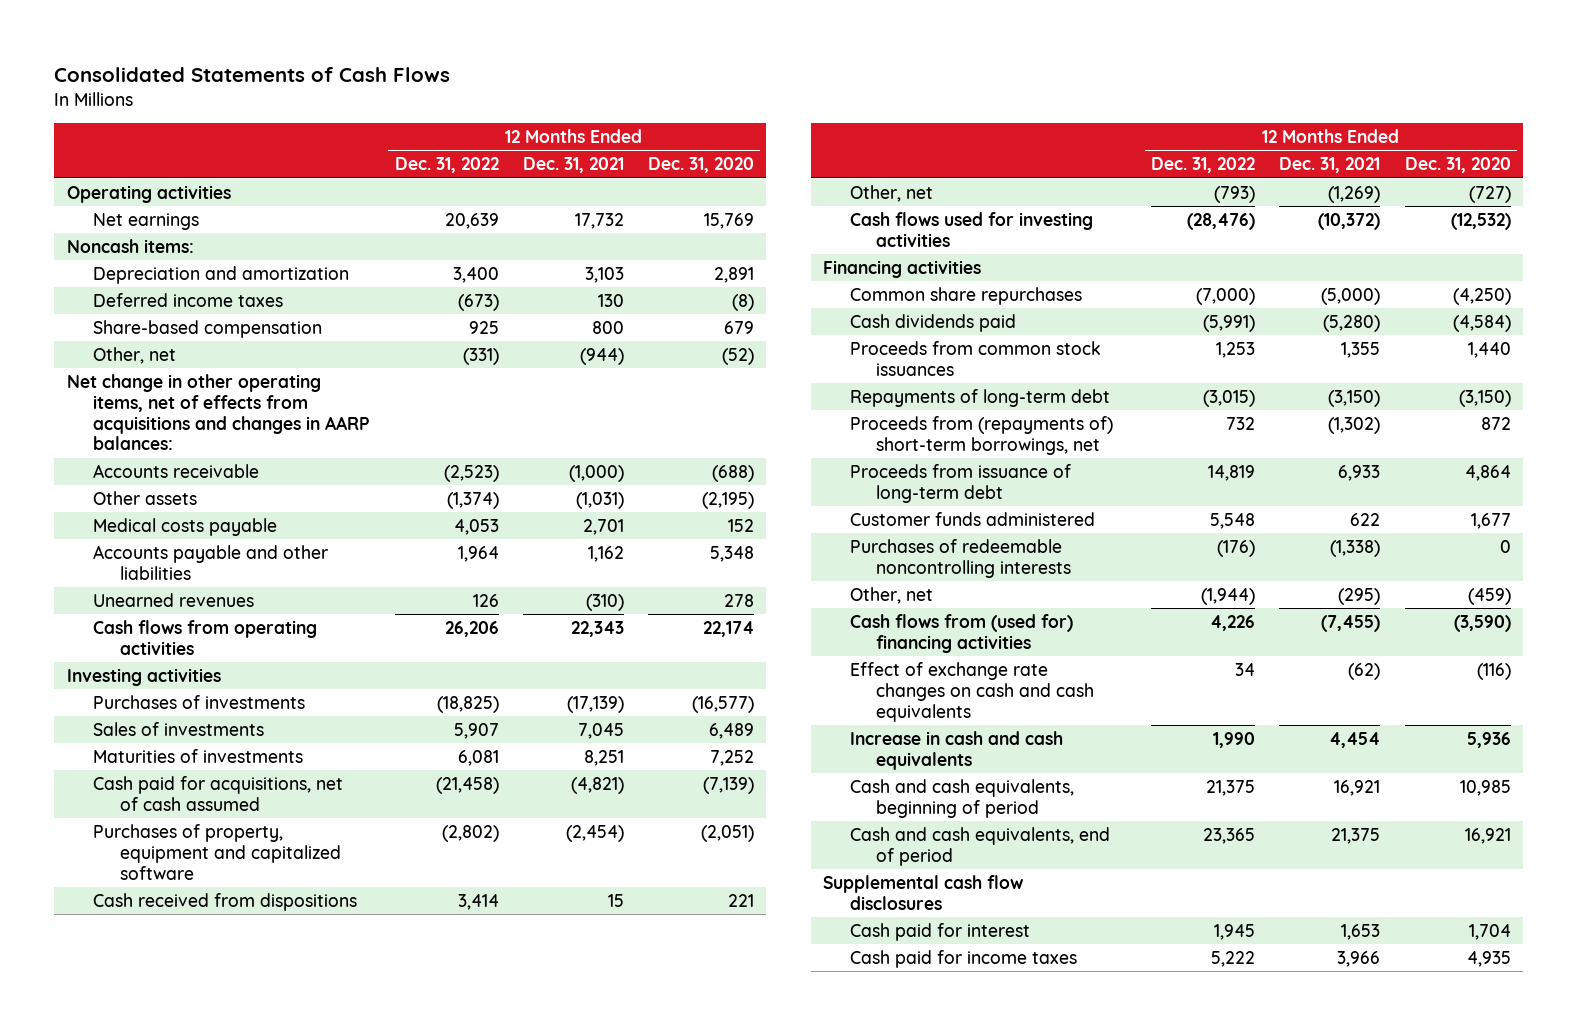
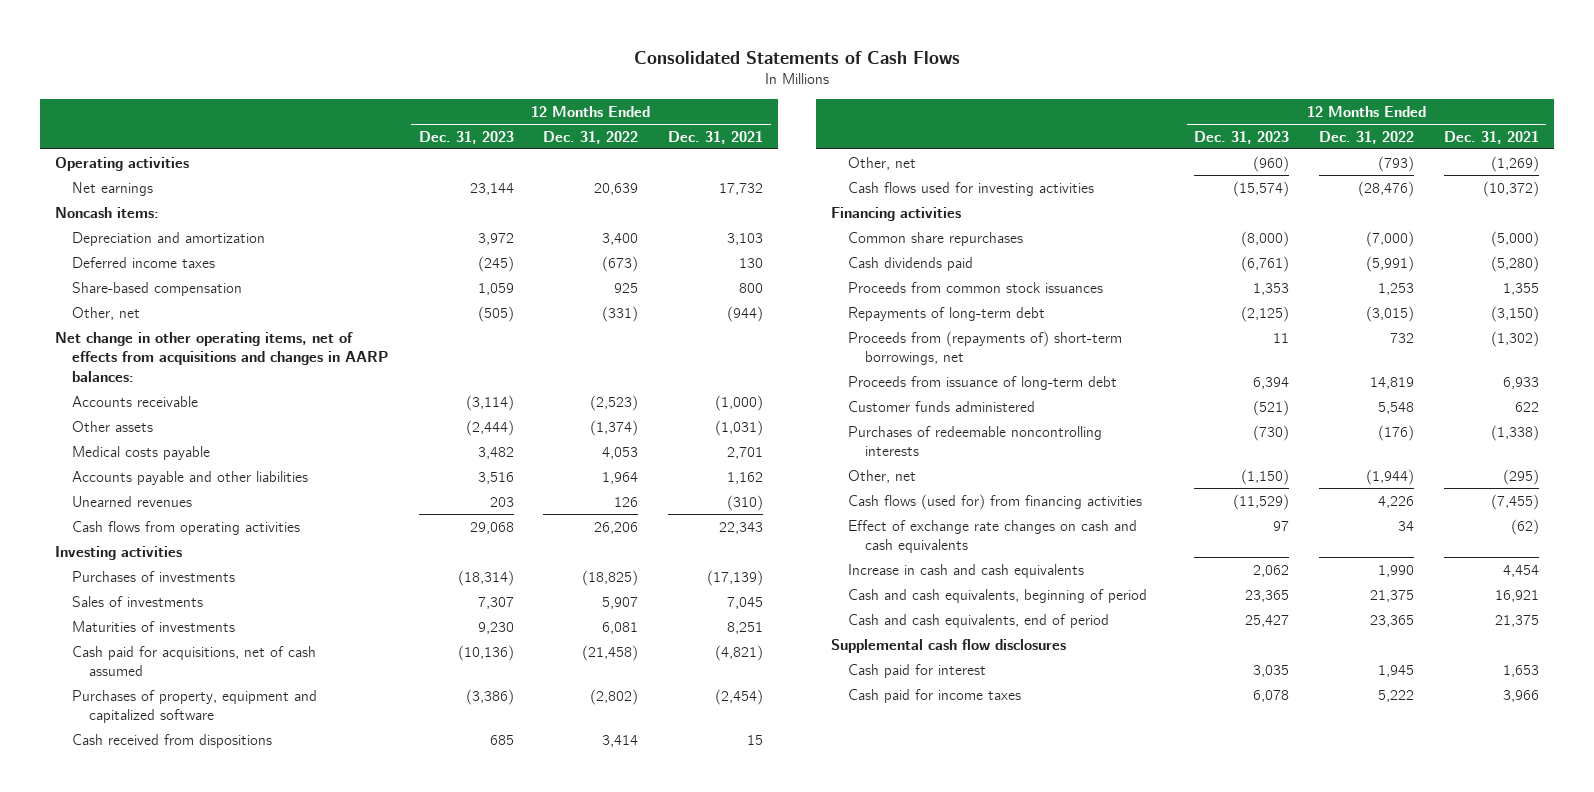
- | 12 Months Ended Dec. 31, 2022 | 12 Months Ended Dec. 31, 2021 | 12 Months Ended Dec. 31, 2020
+ | 12 Months Ended Dec. 31, 2023 | 12 Months Ended Dec. 31, 2022 | 12 Months Ended Dec. 31, 2021
- Cash flows from (used for) financing activities | 4,226 | (7,455) | (3,590)
+ Cash flows (used for) from financing activities | (11,529) | 4,226 | (7,455)

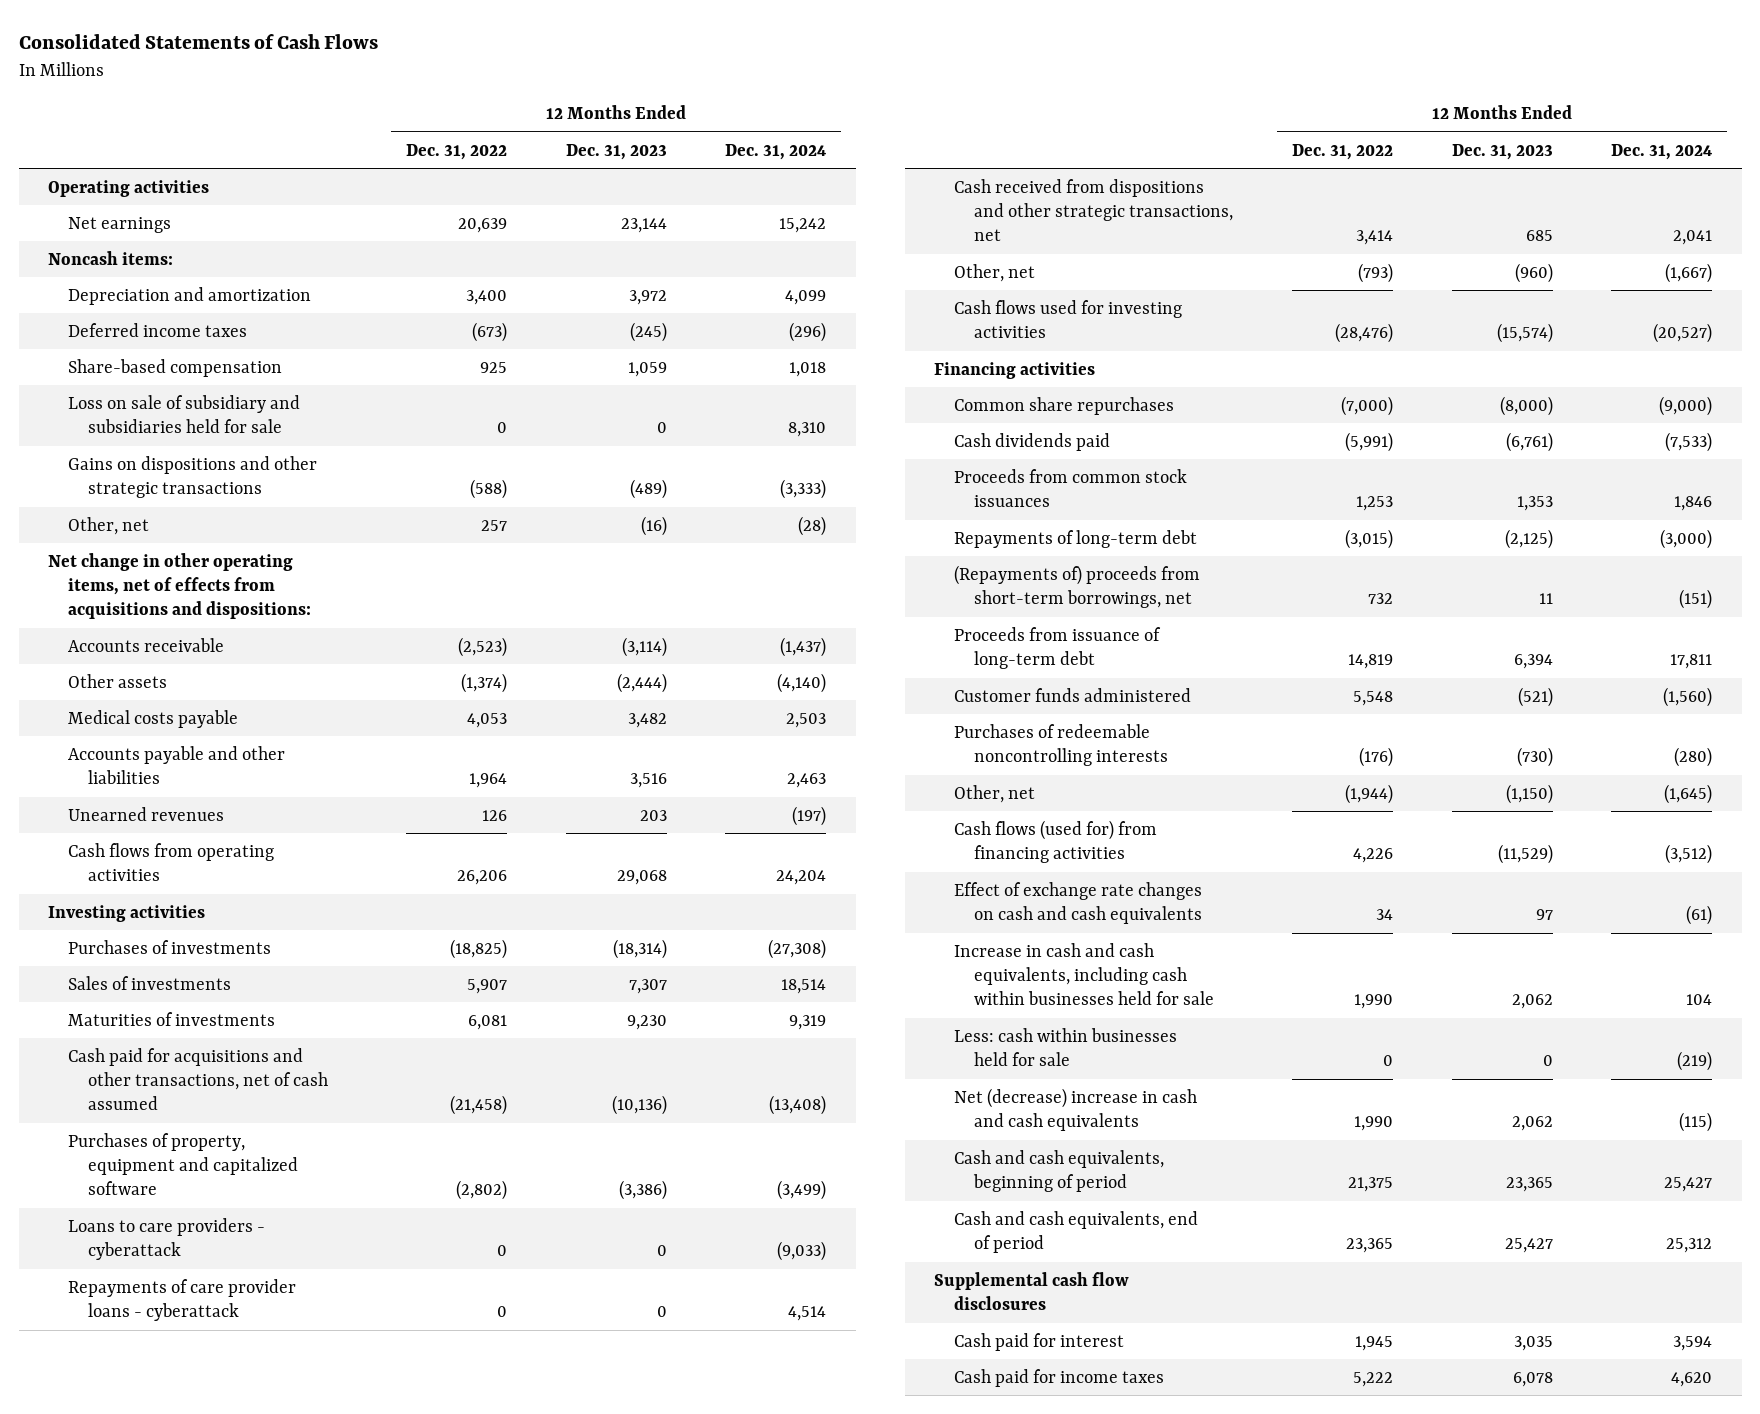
- | 12 Months Ended Dec. 31, 2023 | 12 Months Ended Dec. 31, 2022 | 12 Months Ended Dec. 31, 2021
+ | 12 Months Ended Dec. 31, 2022 | 12 Months Ended Dec. 31, 2023 | 12 Months Ended Dec. 31, 2024
- Other, net | (505) | (331) | (944)
- Net change in other operating items, net of effects from acquisitions and changes in AARP balances:
+ Loss on sale of subsidiary and subsidiaries held for sale | 0 | 0 | 8,310
+ Gains on dispositions and other strategic transactions | (588) | (489) | (3,333)
+ Other, net | 257 | (16) | (28)
+ Net change in other operating items, net of effects from acquisitions and dispositions:
- Cash paid for acquisitions, net of cash assumed | (10,136) | (21,458) | (4,821)
+ Cash paid for acquisitions and other transactions, net of cash assumed | (21,458) | (10,136) | (13,408)
- Cash received from dispositions | 685 | 3,414 | 15
+ Loans to care providers - cyberattack | 0 | 0 | (9,033)
+ Repayments of care provider loans - cyberattack | 0 | 0 | 4,514
+ Cash received from dispositions and other strategic transactions, net | 3,414 | 685 | 2,041
- Proceeds from (repayments of) short-term borrowings, net | 11 | 732 | (1,302)
+ (Repayments of) proceeds from short-term borrowings, net | 732 | 11 | (151)
- Increase in cash and cash equivalents | 2,062 | 1,990 | 4,454
+ Increase in cash and cash equivalents, including cash within businesses held for sale | 1,990 | 2,062 | 104
+ Less: cash within businesses held for sale | 0 | 0 | (219)
+ Net (decrease) increase in cash and cash equivalents | 1,990 | 2,062 | (115)

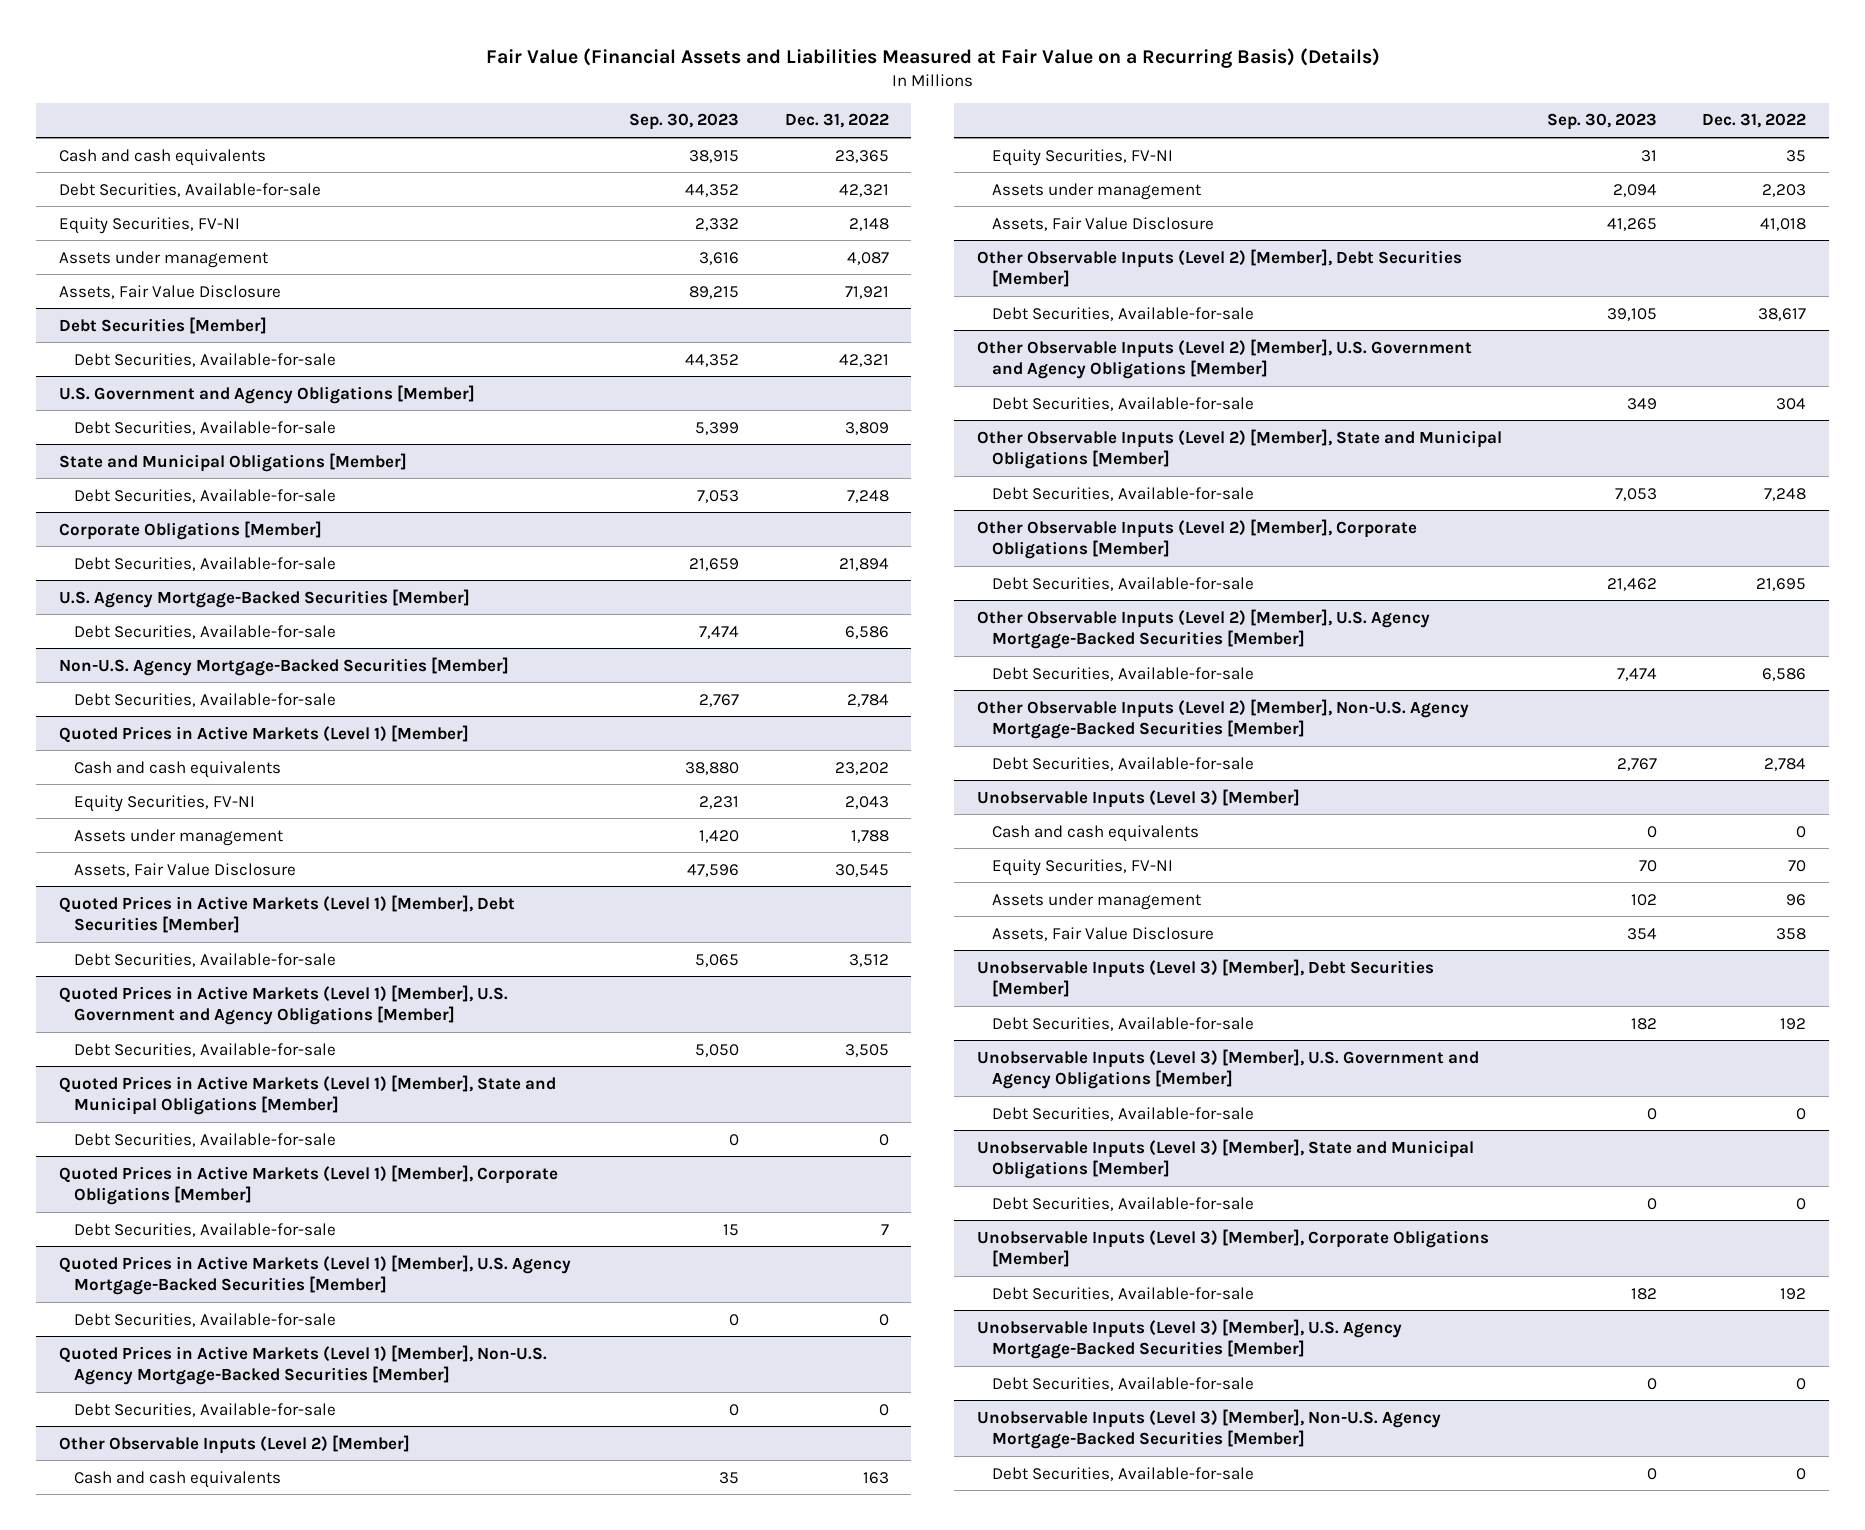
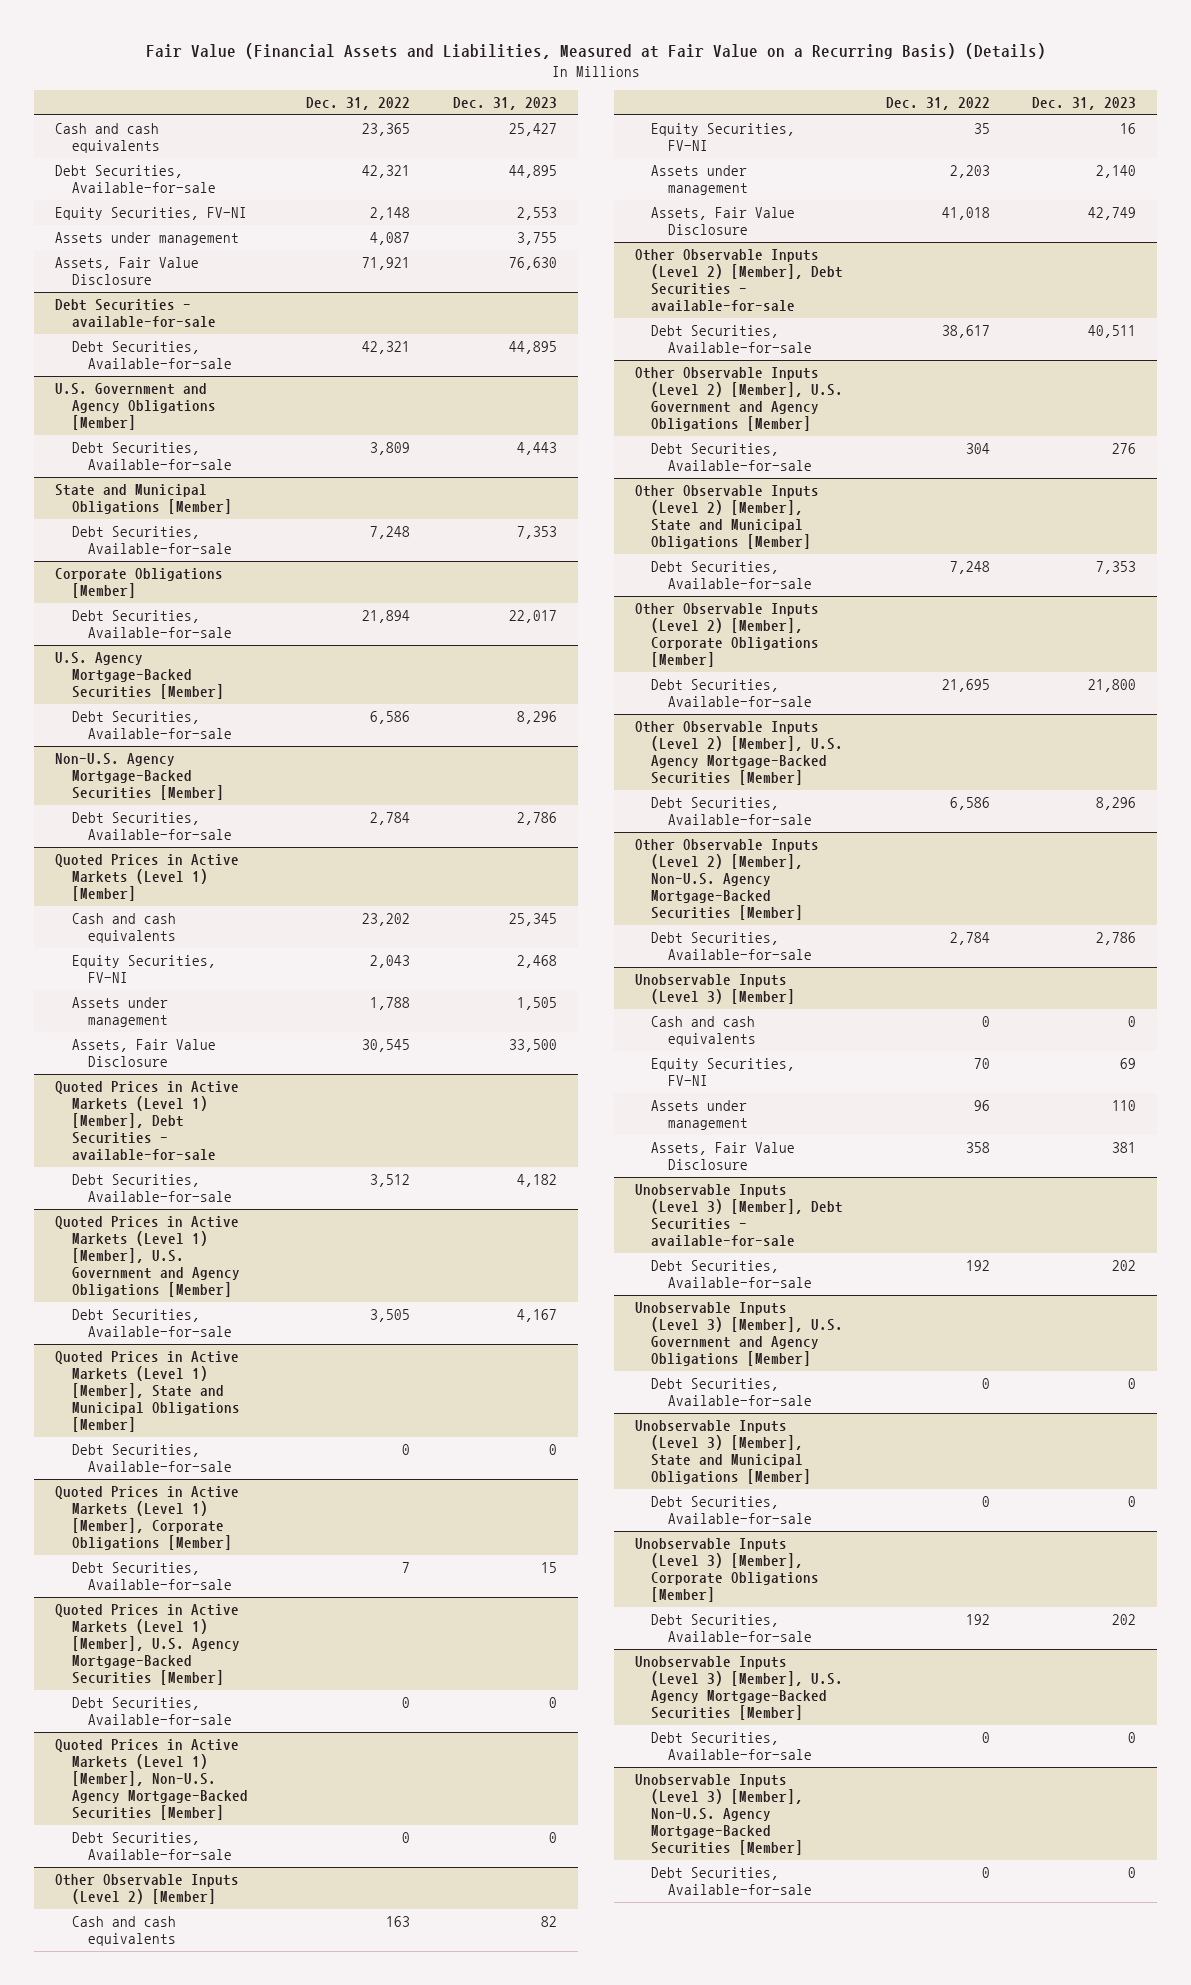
- Fair Value (Financial Assets and Liabilities Measured at Fair Value on a Recurring Basis) (Details)
+ Fair Value (Financial Assets and Liabilities, Measured at Fair Value on a Recurring Basis) (Details)
- | Sep. 30, 2023 | Dec. 31, 2022
+ | Dec. 31, 2022 | Dec. 31, 2023
- Debt Securities [Member]
+ Debt Securities - available-for-sale
- Quoted Prices in Active Markets (Level 1) [Member], Debt Securities [Member]
+ Quoted Prices in Active Markets (Level 1) [Member], Debt Securities - available-for-sale
- Other Observable Inputs (Level 2) [Member], Debt Securities [Member]
+ Other Observable Inputs (Level 2) [Member], Debt Securities - available-for-sale
- Unobservable Inputs (Level 3) [Member], Debt Securities [Member]
+ Unobservable Inputs (Level 3) [Member], Debt Securities - available-for-sale

